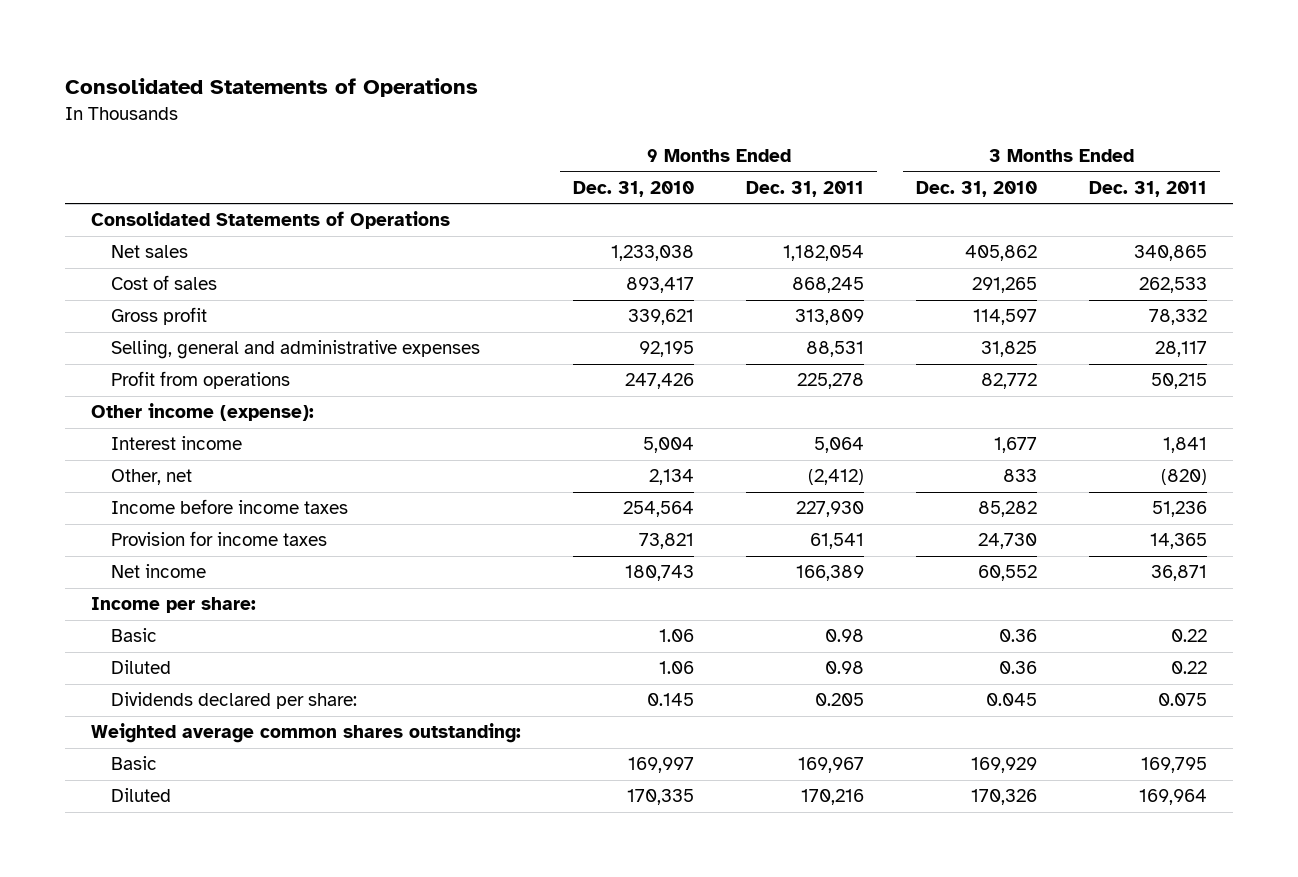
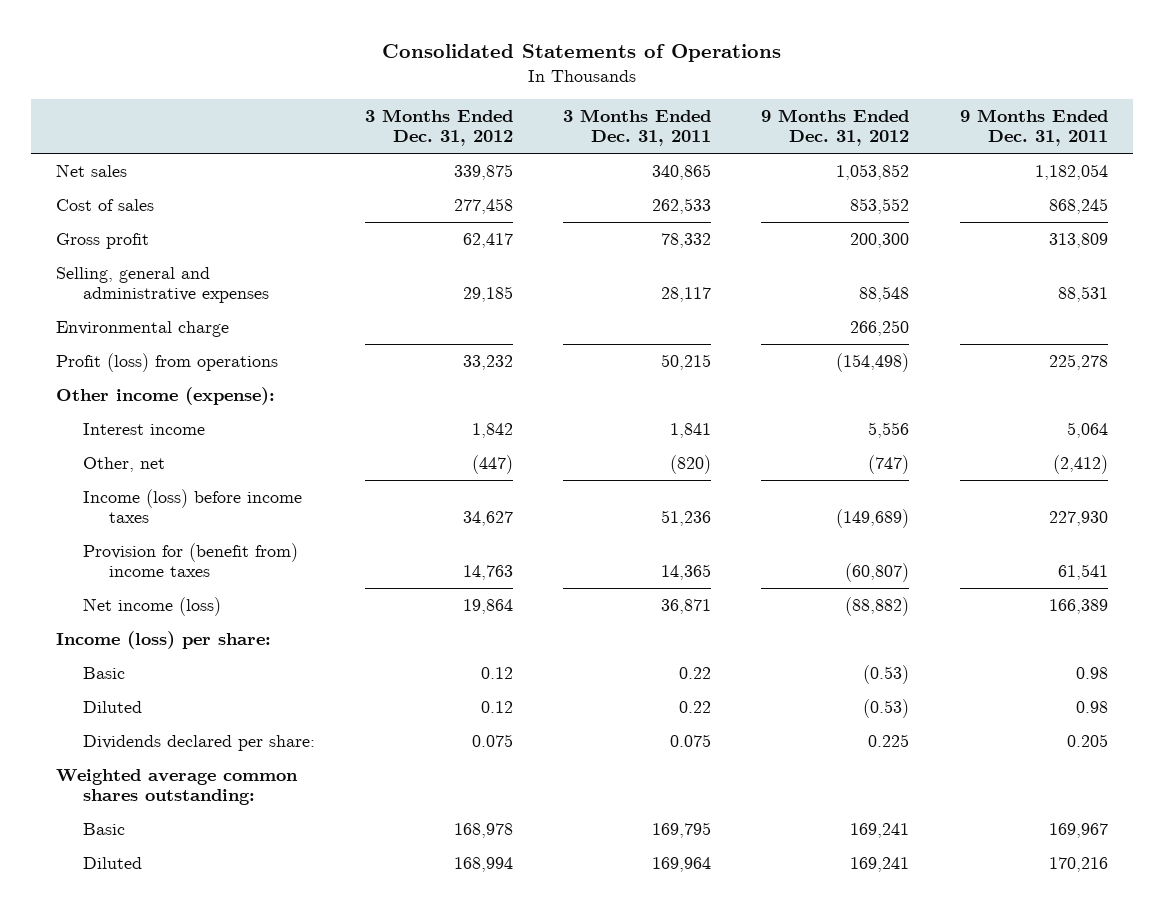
- | 9 Months Ended Dec. 31, 2010 | 9 Months Ended Dec. 31, 2011 | 3 Months Ended Dec. 31, 2010 | 3 Months Ended Dec. 31, 2011
+ | 3 Months Ended Dec. 31, 2012 | 3 Months Ended Dec. 31, 2011 | 9 Months Ended Dec. 31, 2012 | 9 Months Ended Dec. 31, 2011
- Consolidated Statements of Operations
- Profit from operations | 247,426 | 225,278 | 82,772 | 50,215
+ Environmental charge | | | 266,250 |
+ Profit (loss) from operations | 33,232 | 50,215 | (154,498) | 225,278
- Income before income taxes | 254,564 | 227,930 | 85,282 | 51,236
- Provision for income taxes | 73,821 | 61,541 | 24,730 | 14,365
- Net income | 180,743 | 166,389 | 60,552 | 36,871
- Income per share:
+ Income (loss) before income taxes | 34,627 | 51,236 | (149,689) | 227,930
+ Provision for (benefit from) income taxes | 14,763 | 14,365 | (60,807) | 61,541
+ Net income (loss) | 19,864 | 36,871 | (88,882) | 166,389
+ Income (loss) per share:

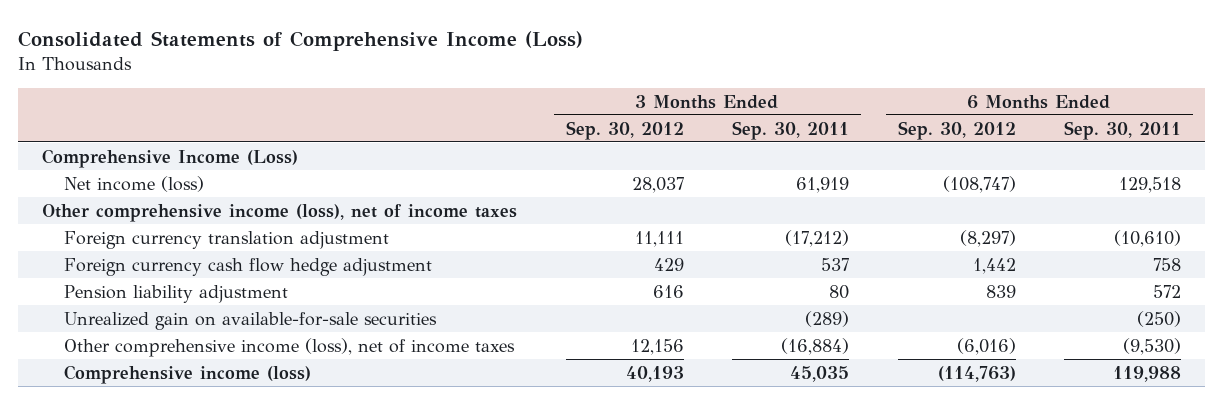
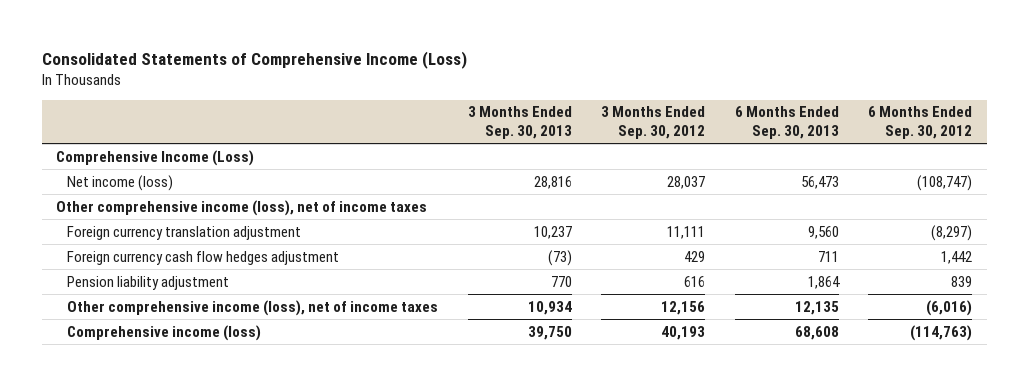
- | 3 Months Ended Sep. 30, 2012 | 3 Months Ended Sep. 30, 2011 | 6 Months Ended Sep. 30, 2012 | 6 Months Ended Sep. 30, 2011
+ | 3 Months Ended Sep. 30, 2013 | 3 Months Ended Sep. 30, 2012 | 6 Months Ended Sep. 30, 2013 | 6 Months Ended Sep. 30, 2012
- Foreign currency cash flow hedge adjustment | 429 | 537 | 1,442 | 758
+ Foreign currency cash flow hedges adjustment | (73) | 429 | 711 | 1,442
- Unrealized gain on available-for-sale securities | | (289) | | (250)

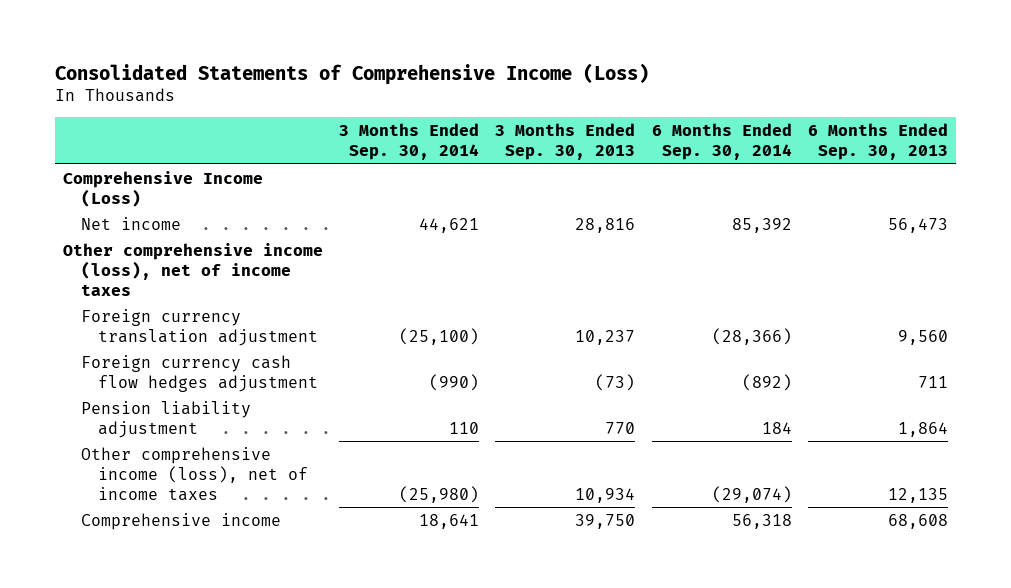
- | 3 Months Ended Sep. 30, 2013 | 3 Months Ended Sep. 30, 2012 | 6 Months Ended Sep. 30, 2013 | 6 Months Ended Sep. 30, 2012
+ | 3 Months Ended Sep. 30, 2014 | 3 Months Ended Sep. 30, 2013 | 6 Months Ended Sep. 30, 2014 | 6 Months Ended Sep. 30, 2013
- Net income (loss) | 28,816 | 28,037 | 56,473 | (108,747)
+ Net income | 44,621 | 28,816 | 85,392 | 56,473
- Comprehensive income (loss) | 39,750 | 40,193 | 68,608 | (114,763)
+ Comprehensive income | 18,641 | 39,750 | 56,318 | 68,608

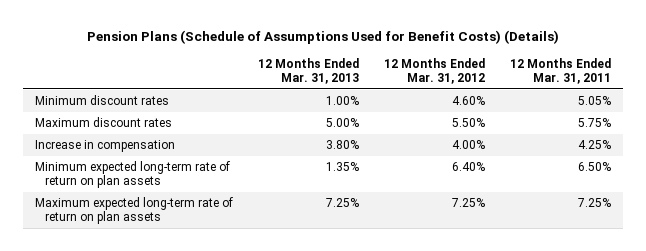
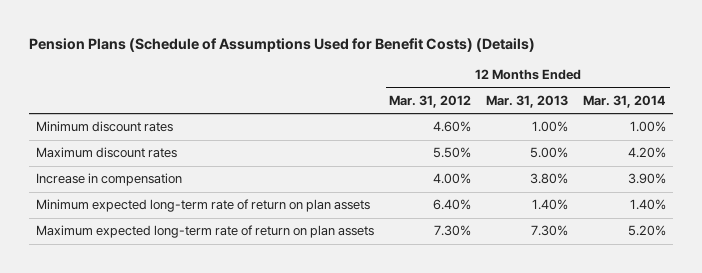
- | 12 Months Ended Mar. 31, 2013 | 12 Months Ended Mar. 31, 2012 | 12 Months Ended Mar. 31, 2011
+ | 12 Months Ended Mar. 31, 2012 | 12 Months Ended Mar. 31, 2013 | 12 Months Ended Mar. 31, 2014
- Minimum expected long-term rate of return on plan assets | 1.35% | 6.40% | 6.50%
- Maximum expected long-term rate of return on plan assets | 7.25% | 7.25% | 7.25%
+ Minimum expected long-term rate of return on plan assets | 6.40% | 1.40% | 1.40%
+ Maximum expected long-term rate of return on plan assets | 7.30% | 7.30% | 5.20%

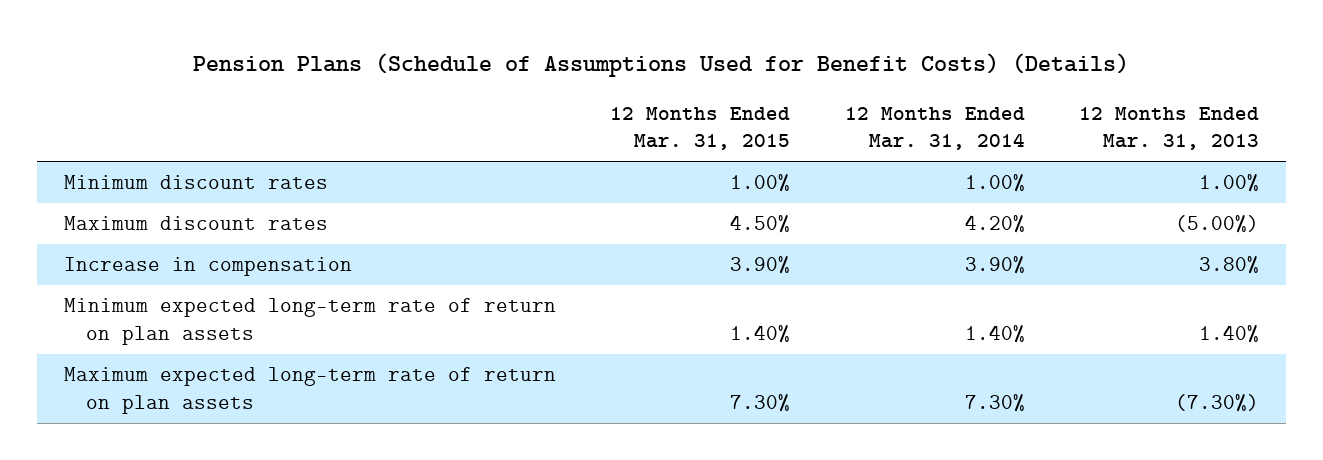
- | 12 Months Ended Mar. 31, 2012 | 12 Months Ended Mar. 31, 2013 | 12 Months Ended Mar. 31, 2014
+ | 12 Months Ended Mar. 31, 2015 | 12 Months Ended Mar. 31, 2014 | 12 Months Ended Mar. 31, 2013
- Maximum discount rates | 5.50% | 5.00% | 4.20%
+ Maximum discount rates | 4.50% | 4.20% | (5.00%)
- Maximum expected long-term rate of return on plan assets | 7.30% | 7.30% | 5.20%
+ Maximum expected long-term rate of return on plan assets | 7.30% | 7.30% | (7.30%)

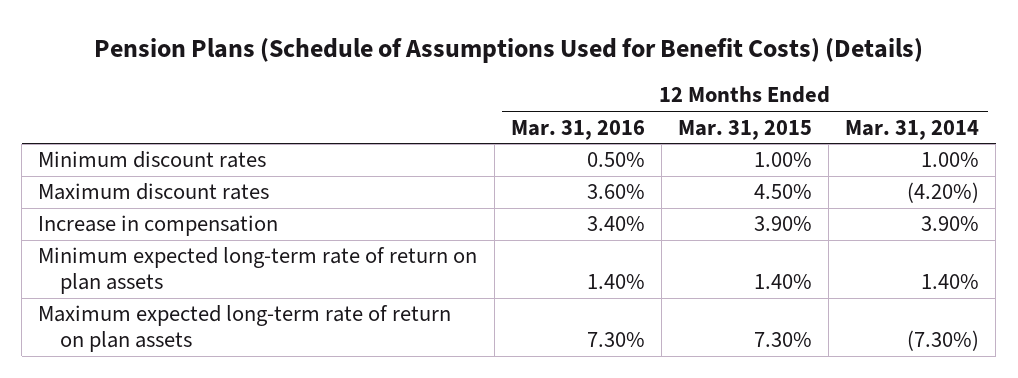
- | 12 Months Ended Mar. 31, 2015 | 12 Months Ended Mar. 31, 2014 | 12 Months Ended Mar. 31, 2013
+ | 12 Months Ended Mar. 31, 2016 | 12 Months Ended Mar. 31, 2015 | 12 Months Ended Mar. 31, 2014
- Maximum discount rates | 4.50% | 4.20% | (5.00%)
+ Maximum discount rates | 3.60% | 4.50% | (4.20%)
- Maximum expected long-term rate of return on plan assets | 7.30% | 7.30% | (7.30%)
+ Maximum expected long-term rate of return on plan assets | 7.30% | 7.30% | (7.30%)

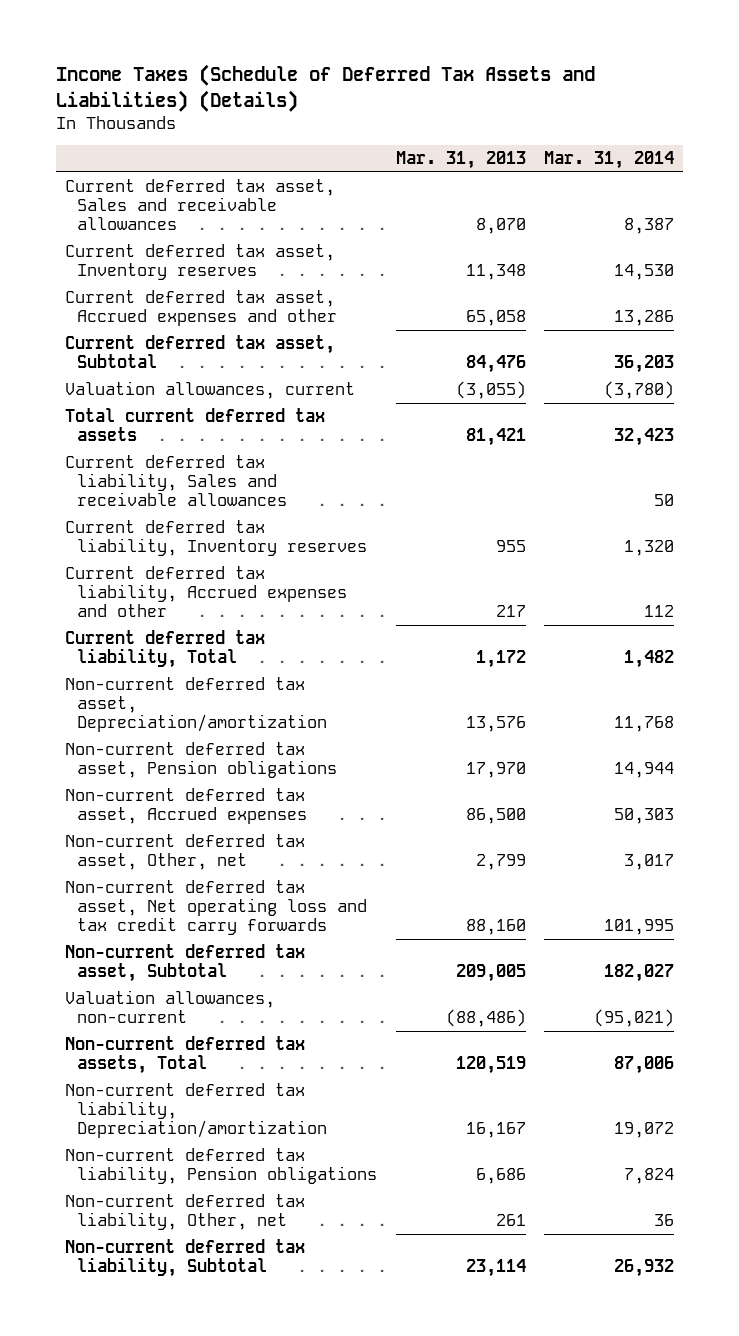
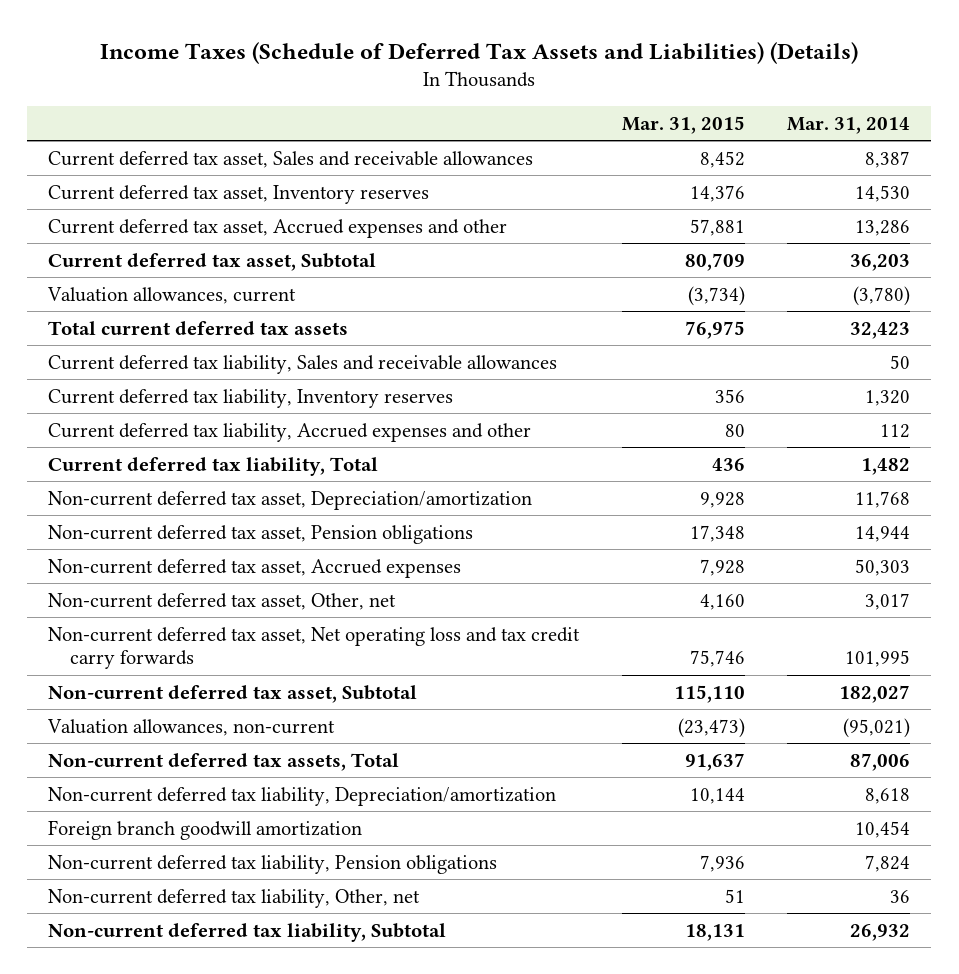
- | Mar. 31, 2013 | Mar. 31, 2014
+ | Mar. 31, 2015 | Mar. 31, 2014
- Non-current deferred tax liability, Depreciation/amortization | 16,167 | 19,072
+ Non-current deferred tax liability, Depreciation/amortization | 10,144 | 8,618
+ Foreign branch goodwill amortization | | 10,454

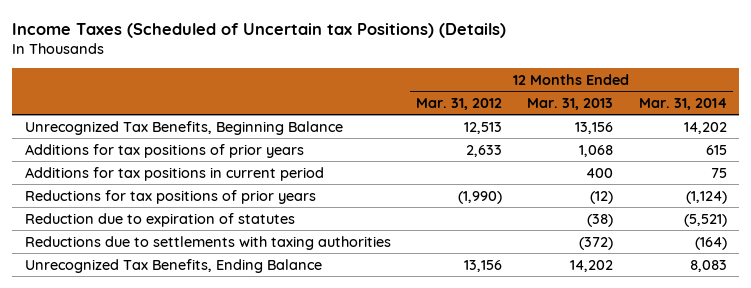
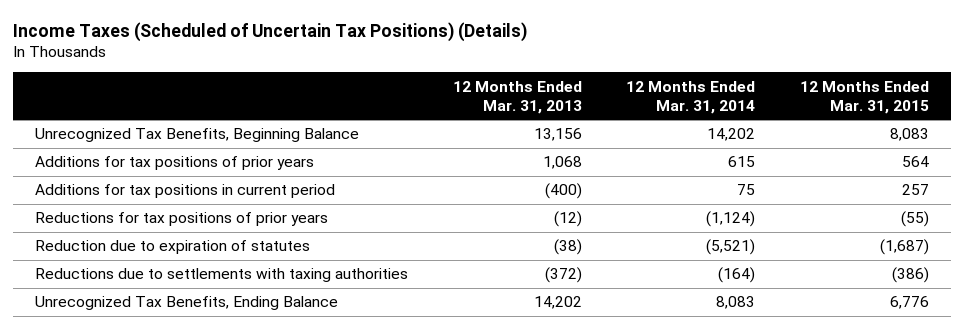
- Income Taxes (Scheduled of Uncertain tax Positions) (Details)
+ Income Taxes (Scheduled of Uncertain Tax Positions) (Details)
- | 12 Months Ended Mar. 31, 2012 | 12 Months Ended Mar. 31, 2013 | 12 Months Ended Mar. 31, 2014
+ | 12 Months Ended Mar. 31, 2013 | 12 Months Ended Mar. 31, 2014 | 12 Months Ended Mar. 31, 2015
- Additions for tax positions in current period | | 400 | 75
+ Additions for tax positions in current period | (400) | 75 | 257

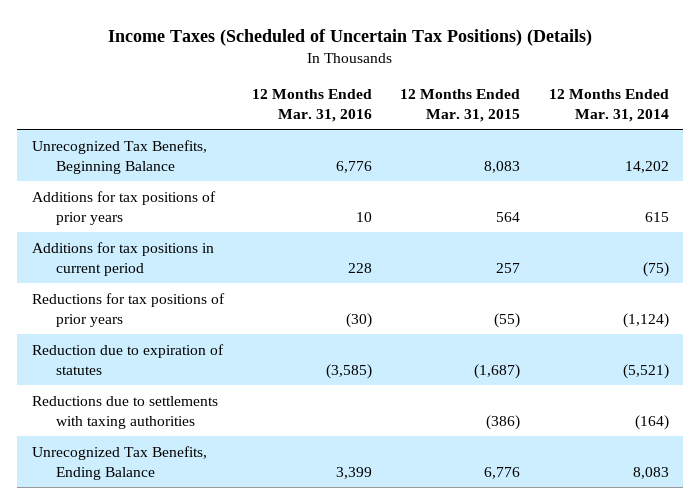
- | 12 Months Ended Mar. 31, 2013 | 12 Months Ended Mar. 31, 2014 | 12 Months Ended Mar. 31, 2015
+ | 12 Months Ended Mar. 31, 2016 | 12 Months Ended Mar. 31, 2015 | 12 Months Ended Mar. 31, 2014
- Additions for tax positions in current period | (400) | 75 | 257
+ Additions for tax positions in current period | 228 | 257 | (75)

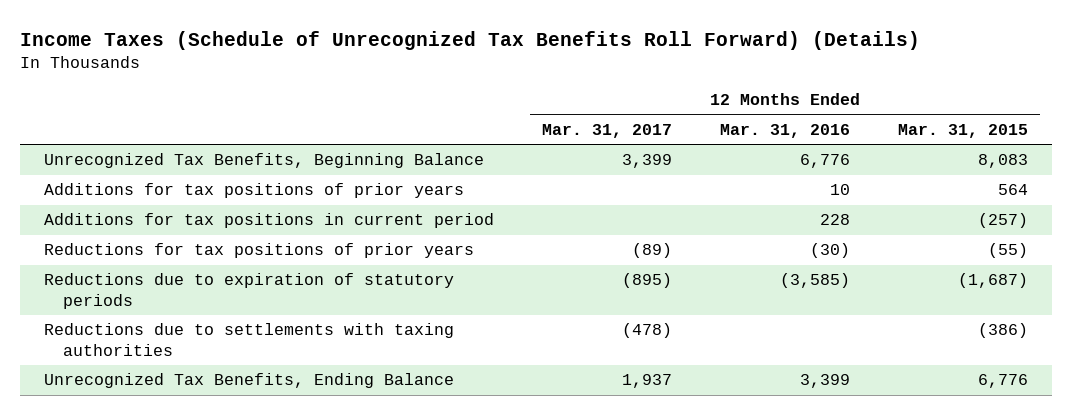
- Income Taxes (Scheduled of Uncertain Tax Positions) (Details)
+ Income Taxes (Schedule of Unrecognized Tax Benefits Roll Forward) (Details)
- | 12 Months Ended Mar. 31, 2016 | 12 Months Ended Mar. 31, 2015 | 12 Months Ended Mar. 31, 2014
+ | 12 Months Ended Mar. 31, 2017 | 12 Months Ended Mar. 31, 2016 | 12 Months Ended Mar. 31, 2015
- Additions for tax positions in current period | 228 | 257 | (75)
+ Additions for tax positions in current period | | 228 | (257)
- Reduction due to expiration of statutes | (3,585) | (1,687) | (5,521)
+ Reductions due to expiration of statutory periods | (895) | (3,585) | (1,687)

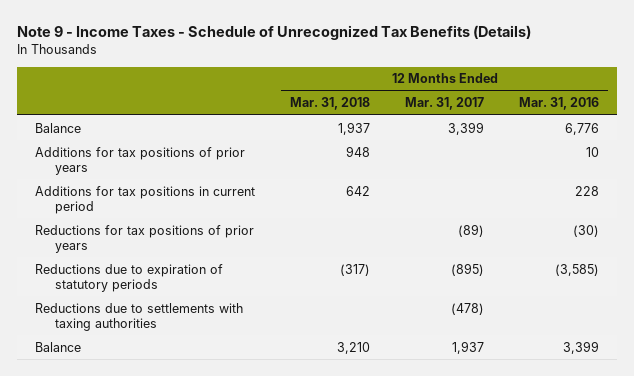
- Income Taxes (Schedule of Unrecognized Tax Benefits Roll Forward) (Details)
+ Note 9 - Income Taxes - Schedule of Unrecognized Tax Benefits (Details)
- | 12 Months Ended Mar. 31, 2017 | 12 Months Ended Mar. 31, 2016 | 12 Months Ended Mar. 31, 2015
+ | 12 Months Ended Mar. 31, 2018 | 12 Months Ended Mar. 31, 2017 | 12 Months Ended Mar. 31, 2016
- Unrecognized Tax Benefits, Beginning Balance | 3,399 | 6,776 | 8,083
+ Balance | 1,937 | 3,399 | 6,776
- Unrecognized Tax Benefits, Ending Balance | 1,937 | 3,399 | 6,776
+ Balance | 3,210 | 1,937 | 3,399

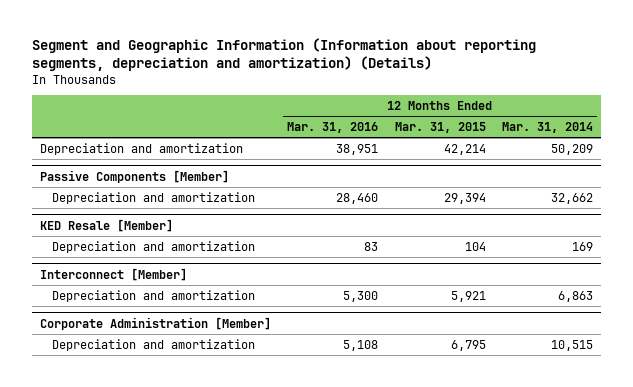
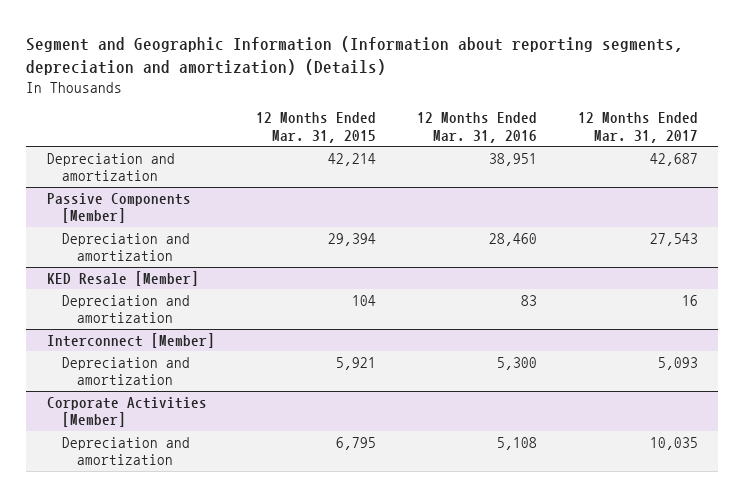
- | 12 Months Ended Mar. 31, 2016 | 12 Months Ended Mar. 31, 2015 | 12 Months Ended Mar. 31, 2014
+ | 12 Months Ended Mar. 31, 2015 | 12 Months Ended Mar. 31, 2016 | 12 Months Ended Mar. 31, 2017
- Corporate Administration [Member]
+ Corporate Activities [Member]

